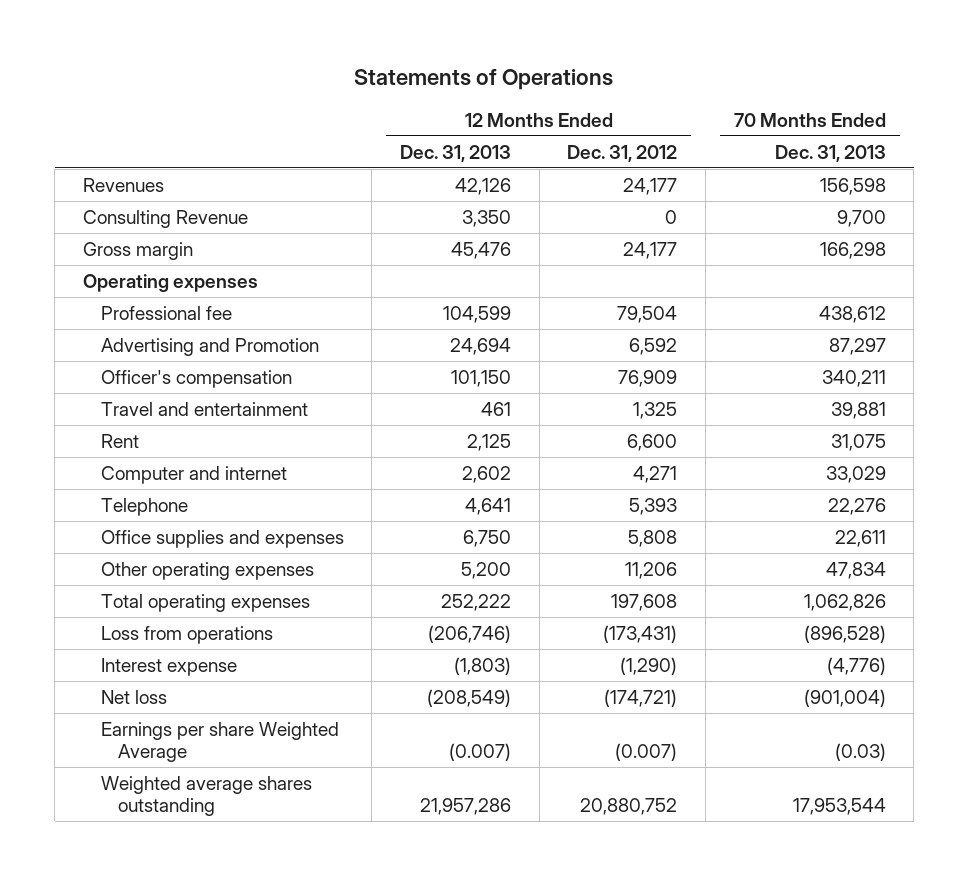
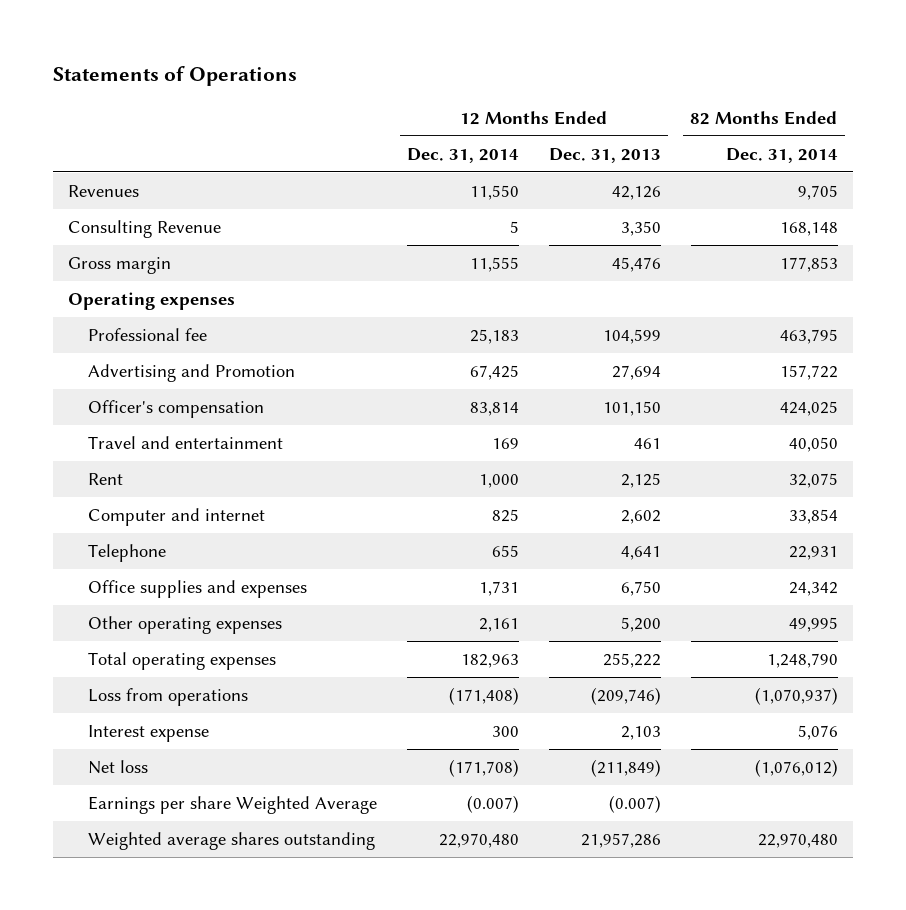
- | 12 Months Ended Dec. 31, 2013 | 12 Months Ended Dec. 31, 2012 | 70 Months Ended Dec. 31, 2013
+ | 12 Months Ended Dec. 31, 2014 | 12 Months Ended Dec. 31, 2013 | 82 Months Ended Dec. 31, 2014
- Advertising and Promotion | 24,694 | 6,592 | 87,297
+ Advertising and Promotion | 67,425 | 27,694 | 157,722
- Total operating expenses | 252,222 | 197,608 | 1,062,826
- Loss from operations | (206,746) | (173,431) | (896,528)
- Interest expense | (1,803) | (1,290) | (4,776)
- Net loss | (208,549) | (174,721) | (901,004)
+ Total operating expenses | 182,963 | 255,222 | 1,248,790
+ Loss from operations | (171,408) | (209,746) | (1,070,937)
+ Interest expense | 300 | 2,103 | 5,076
+ Net loss | (171,708) | (211,849) | (1,076,012)

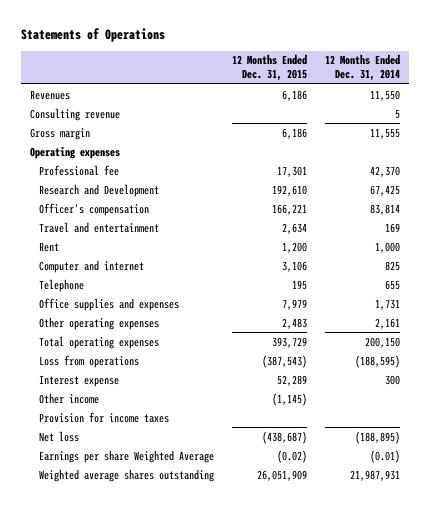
- | 12 Months Ended Dec. 31, 2014 | 12 Months Ended Dec. 31, 2013 | 82 Months Ended Dec. 31, 2014
+ | 12 Months Ended Dec. 31, 2015 | 12 Months Ended Dec. 31, 2014
- Consulting Revenue | 5 | 3,350 | 168,148
+ Consulting revenue | | 5
- Professional fee | 25,183 | 104,599 | 463,795
- Advertising and Promotion | 67,425 | 27,694 | 157,722
+ Professional fee | 17,301 | 42,370
+ Research and Development | 192,610 | 67,425
- Total operating expenses | 182,963 | 255,222 | 1,248,790
- Loss from operations | (171,408) | (209,746) | (1,070,937)
+ Total operating expenses | 393,729 | 200,150
+ Loss from operations | (387,543) | (188,595)
- Net loss | (171,708) | (211,849) | (1,076,012)
- Earnings per share Weighted Average | (0.007) | (0.007) |
- Weighted average shares outstanding | 22,970,480 | 21,957,286 | 22,970,480
+ Other income | (1,145) |
+ Provision for income taxes
+ Net loss | (438,687) | (188,895)
+ Earnings per share Weighted Average | (0.02) | (0.01)
+ Weighted average shares outstanding | 26,051,909 | 21,987,931

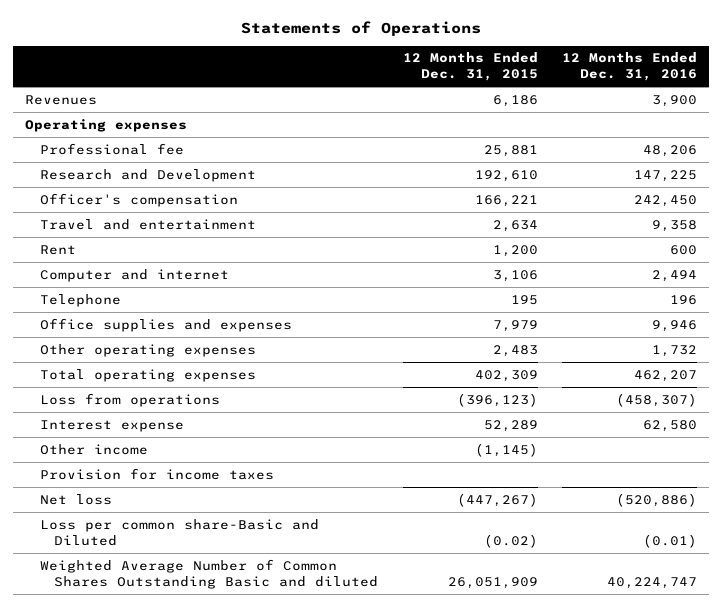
- | 12 Months Ended Dec. 31, 2015 | 12 Months Ended Dec. 31, 2014
+ | 12 Months Ended Dec. 31, 2015 | 12 Months Ended Dec. 31, 2016
- Consulting revenue | | 5
- Gross margin | 6,186 | 11,555
- Professional fee | 17,301 | 42,370
+ Professional fee | 25,881 | 48,206
- Total operating expenses | 393,729 | 200,150
- Loss from operations | (387,543) | (188,595)
+ Total operating expenses | 402,309 | 462,207
+ Loss from operations | (396,123) | (458,307)
- Net loss | (438,687) | (188,895)
- Earnings per share Weighted Average | (0.02) | (0.01)
- Weighted average shares outstanding | 26,051,909 | 21,987,931
+ Net loss | (447,267) | (520,886)
+ Loss per common share-Basic and Diluted | (0.02) | (0.01)
+ Weighted Average Number of Common Shares Outstanding Basic and diluted | 26,051,909 | 40,224,747

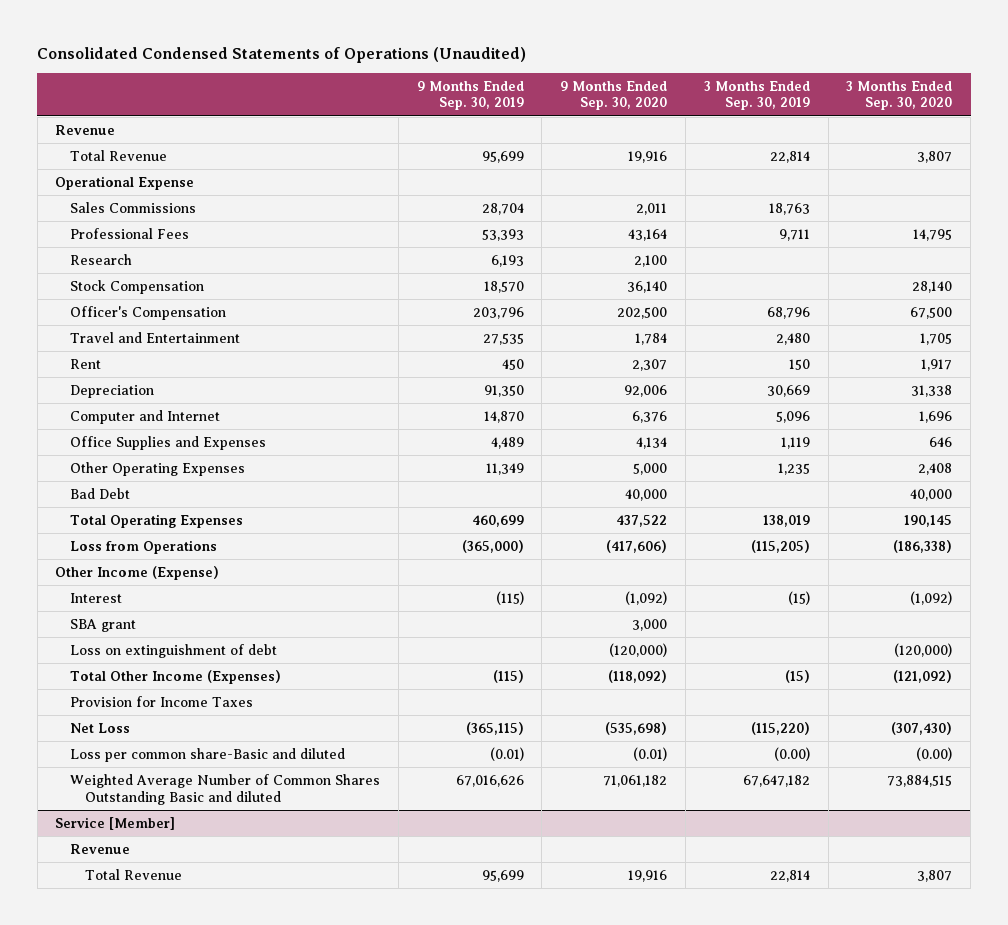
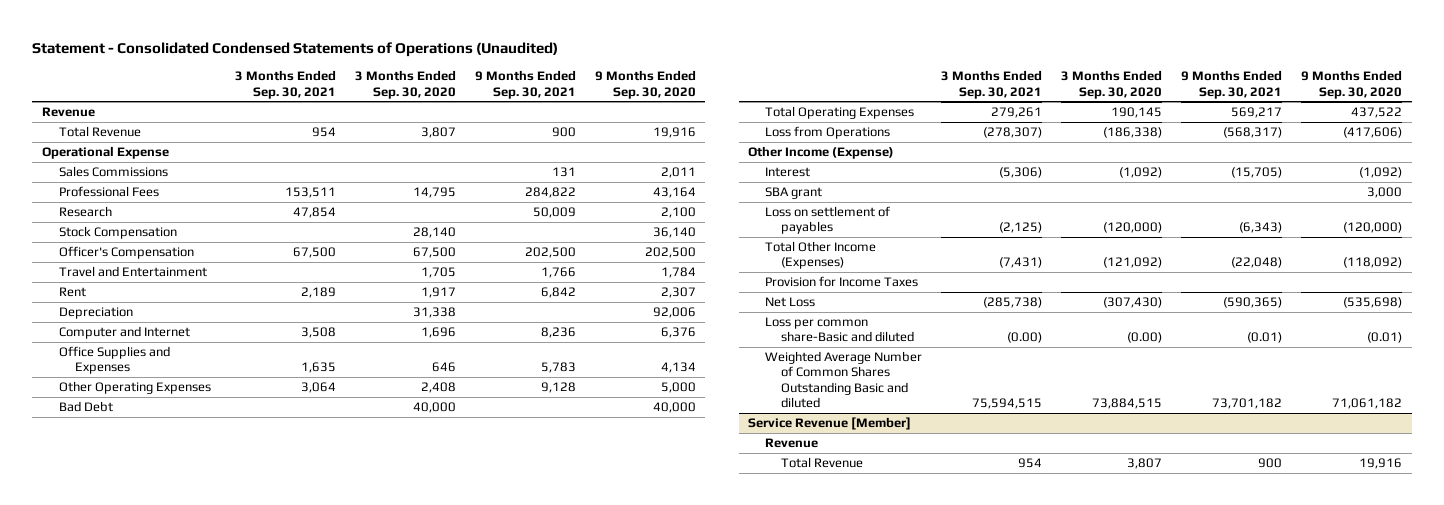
- Consolidated Condensed Statements of Operations (Unaudited)
+ Statement - Consolidated Condensed Statements of Operations (Unaudited)
- | 9 Months Ended Sep. 30, 2019 | 9 Months Ended Sep. 30, 2020 | 3 Months Ended Sep. 30, 2019 | 3 Months Ended Sep. 30, 2020
+ | 3 Months Ended Sep. 30, 2021 | 3 Months Ended Sep. 30, 2020 | 9 Months Ended Sep. 30, 2021 | 9 Months Ended Sep. 30, 2020
- Loss on extinguishment of debt | | (120,000) | | (120,000)
+ Loss on settlement of payables | (2,125) | (120,000) | (6,343) | (120,000)
- Service [Member]
+ Service Revenue [Member]

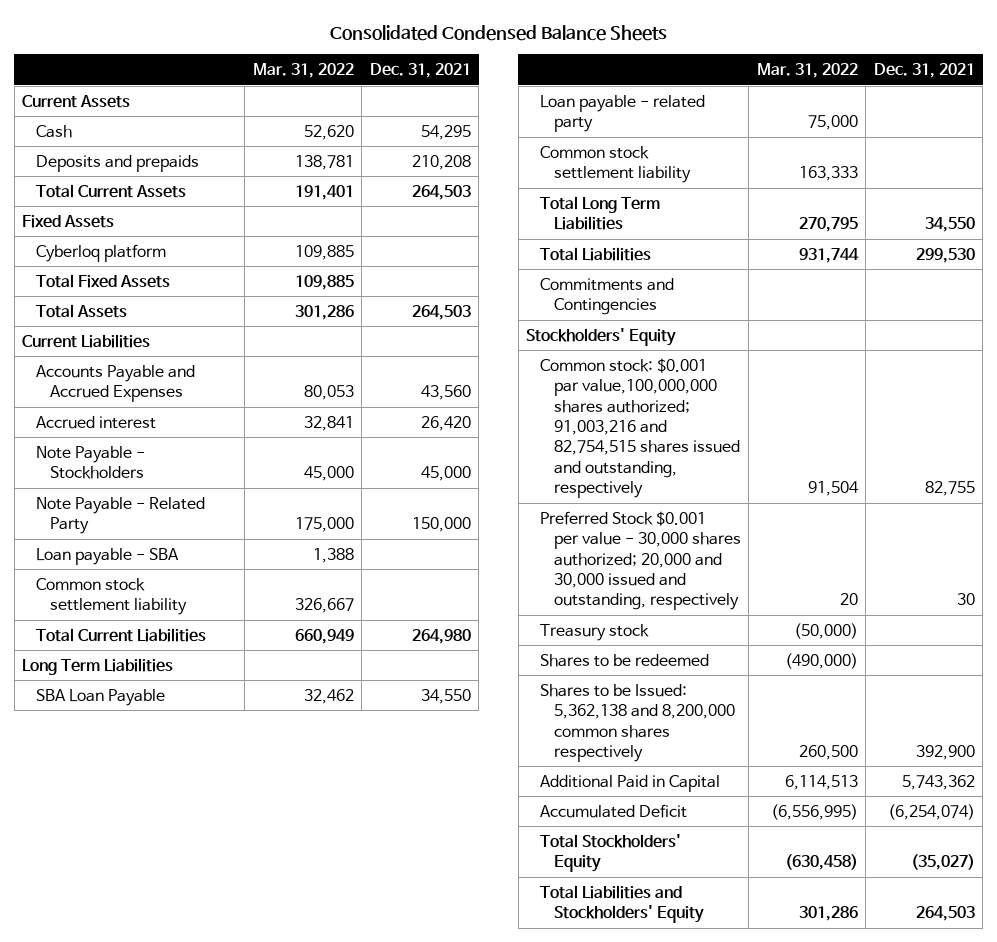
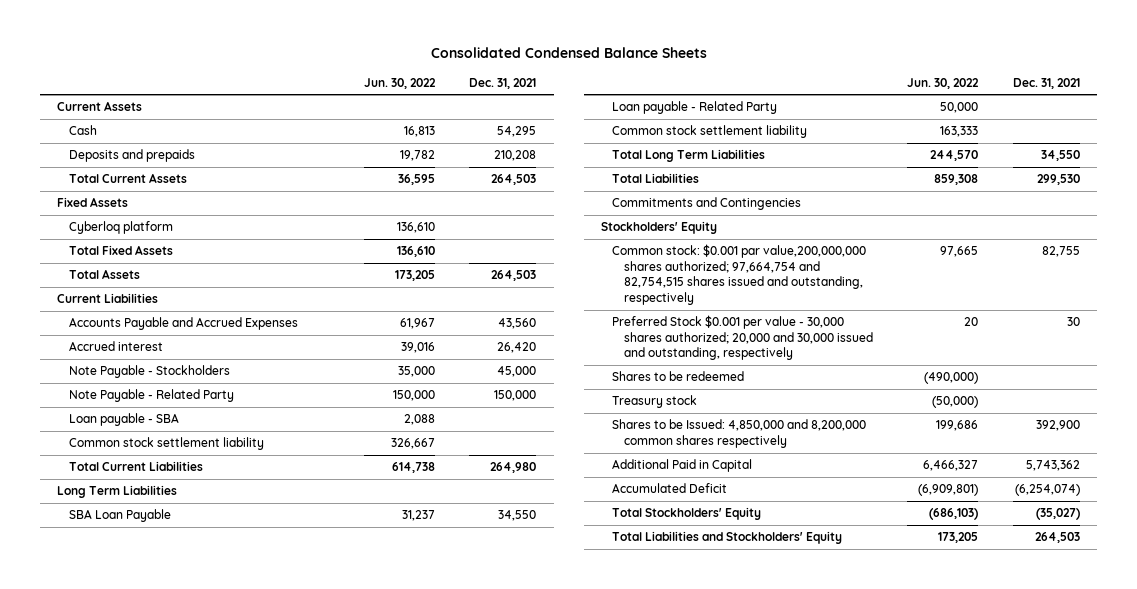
- | Mar. 31, 2022 | Dec. 31, 2021
+ | Jun. 30, 2022 | Dec. 31, 2021
- Loan payable - related party | 75,000 |
+ Loan payable - Related Party | 50,000 |
- Common stock: $0.001 par value,100,000,000 shares authorized; 91,003,216 and 82,754,515 shares issued and outstanding, respectively | 91,504 | 82,755
+ Common stock: $0.001 par value,200,000,000 shares authorized; 97,664,754 and 82,754,515 shares issued and outstanding, respectively | 97,665 | 82,755
- Shares to be Issued: 5,362,138 and 8,200,000 common shares respectively | 260,500 | 392,900
moved down: Treasury stock | (50,000) |
+ Shares to be Issued: 4,850,000 and 8,200,000 common shares respectively | 199,686 | 392,900

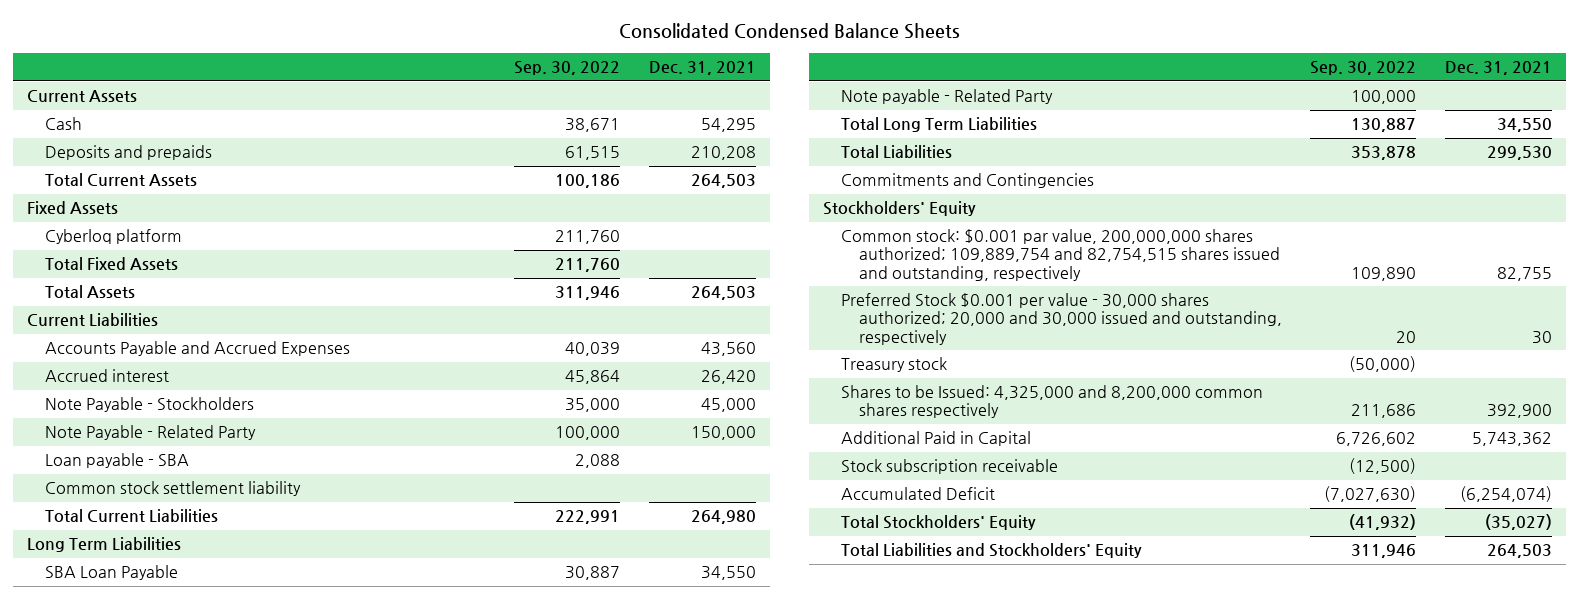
- | Jun. 30, 2022 | Dec. 31, 2021
+ | Sep. 30, 2022 | Dec. 31, 2021
- Loan payable - Related Party | 50,000 |
- Common stock settlement liability | 163,333 |
+ Note payable - Related Party | 100,000 |
- Common stock: $0.001 par value,200,000,000 shares authorized; 97,664,754 and 82,754,515 shares issued and outstanding, respectively | 97,665 | 82,755
+ Common stock: $0.001 par value, 200,000,000 shares authorized; 109,889,754 and 82,754,515 shares issued and outstanding, respectively | 109,890 | 82,755
- Shares to be redeemed | (490,000) |
- Shares to be Issued: 4,850,000 and 8,200,000 common shares respectively | 199,686 | 392,900
+ Shares to be Issued: 4,325,000 and 8,200,000 common shares respectively | 211,686 | 392,900
+ Stock subscription receivable | (12,500) |

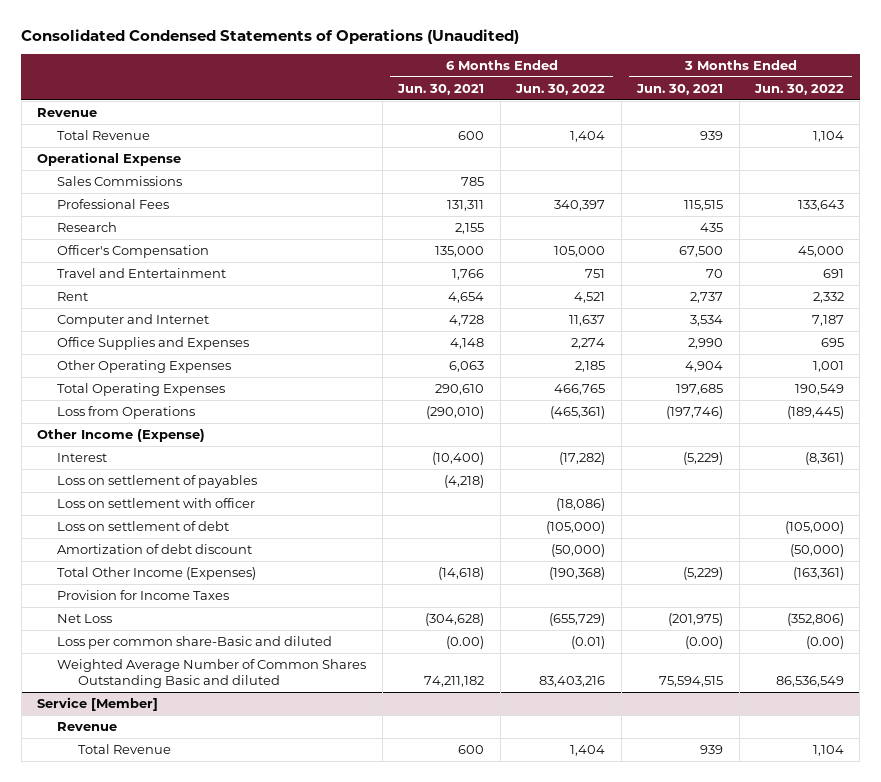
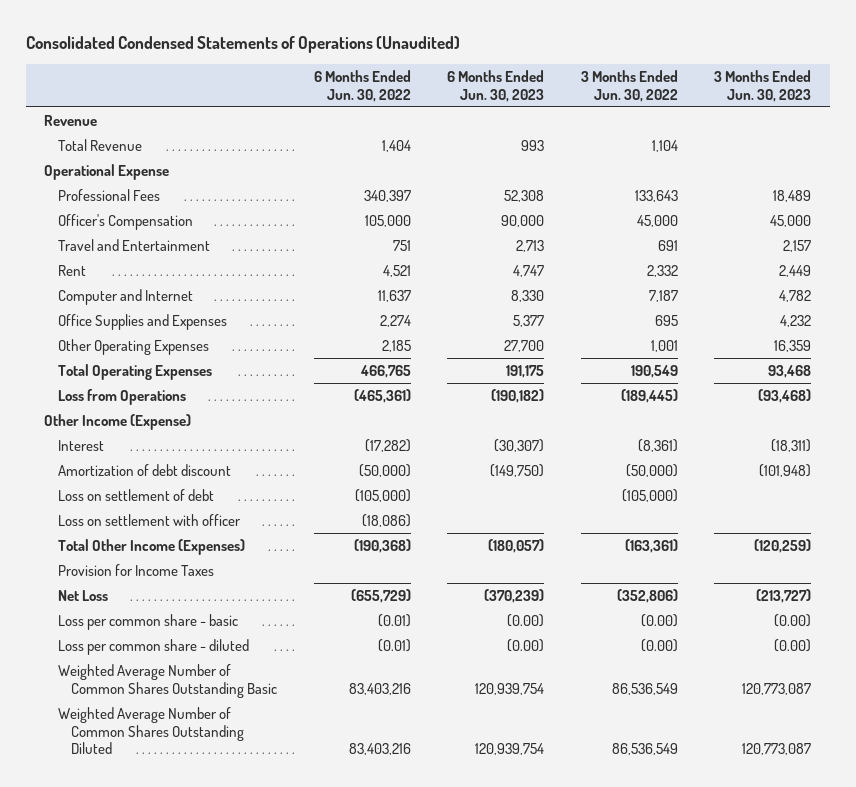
- | 6 Months Ended Jun. 30, 2021 | 6 Months Ended Jun. 30, 2022 | 3 Months Ended Jun. 30, 2021 | 3 Months Ended Jun. 30, 2022
+ | 6 Months Ended Jun. 30, 2022 | 6 Months Ended Jun. 30, 2023 | 3 Months Ended Jun. 30, 2022 | 3 Months Ended Jun. 30, 2023
- Sales Commissions | 785 | | |
- Research | 2,155 | | 435 |
- Loss on settlement of payables | (4,218) | | |
moved down: Loss on settlement of debt | (105,000) | | (105,000) |
moved down: Loss on settlement with officer | (18,086) | | |
- Loss per common share-Basic and diluted | (0.00) | (0.01) | (0.00) | (0.00)
- Weighted Average Number of Common Shares Outstanding Basic and diluted | 74,211,182 | 83,403,216 | 75,594,515 | 86,536,549
- Service [Member]
- Revenue
- Total Revenue | 600 | 1,404 | 939 | 1,104
+ Loss per common share - basic | (0.01) | (0.00) | (0.00) | (0.00)
+ Loss per common share - diluted | (0.01) | (0.00) | (0.00) | (0.00)
+ Weighted Average Number of Common Shares Outstanding Basic | 83,403,216 | 120,939,754 | 86,536,549 | 120,773,087
+ Weighted Average Number of Common Shares Outstanding Diluted | 83,403,216 | 120,939,754 | 86,536,549 | 120,773,087

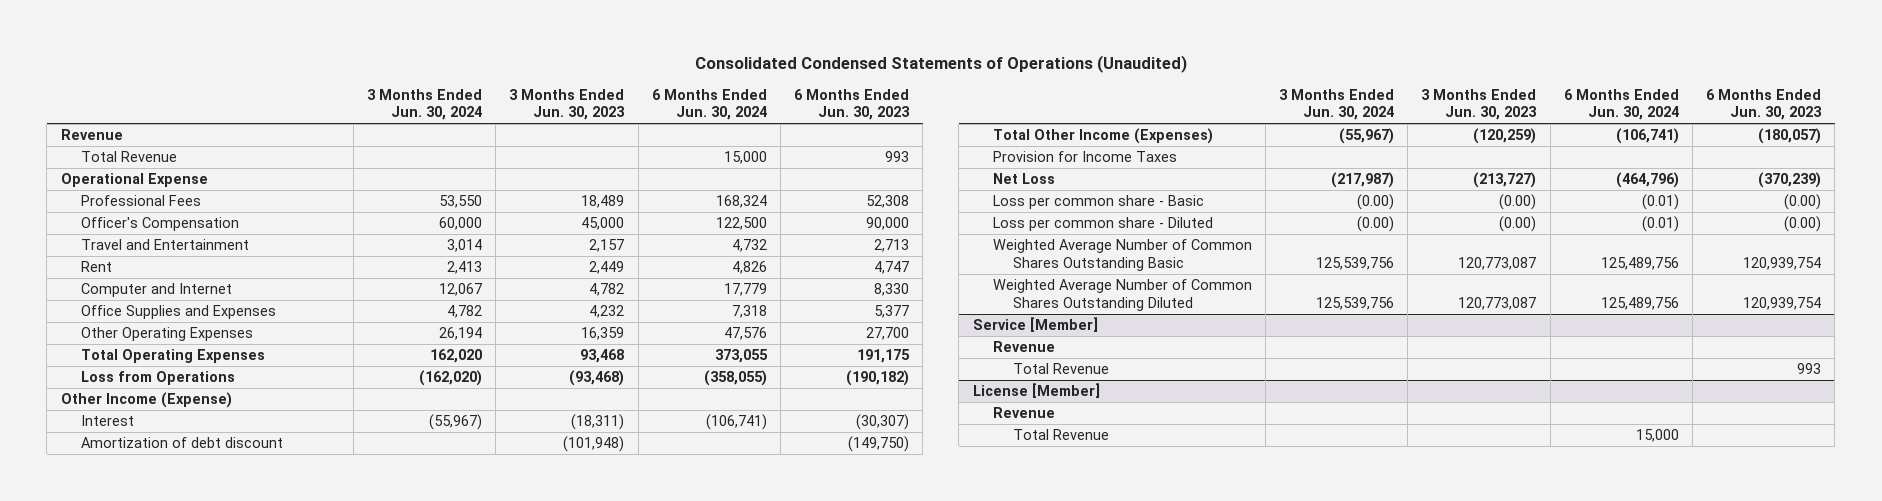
- | 6 Months Ended Jun. 30, 2022 | 6 Months Ended Jun. 30, 2023 | 3 Months Ended Jun. 30, 2022 | 3 Months Ended Jun. 30, 2023
+ | 3 Months Ended Jun. 30, 2024 | 3 Months Ended Jun. 30, 2023 | 6 Months Ended Jun. 30, 2024 | 6 Months Ended Jun. 30, 2023
- Loss on settlement of debt | (105,000) | | (105,000) |
- Loss on settlement with officer | (18,086) | | |
- Loss per common share - basic | (0.01) | (0.00) | (0.00) | (0.00)
- Loss per common share - diluted | (0.01) | (0.00) | (0.00) | (0.00)
+ Loss per common share - Basic | (0.00) | (0.00) | (0.01) | (0.00)
+ Loss per common share - Diluted | (0.00) | (0.00) | (0.01) | (0.00)
+ Service [Member]
+ Revenue
+ Total Revenue | | | | 993
+ License [Member]
+ Revenue
+ Total Revenue | | | 15,000 |

